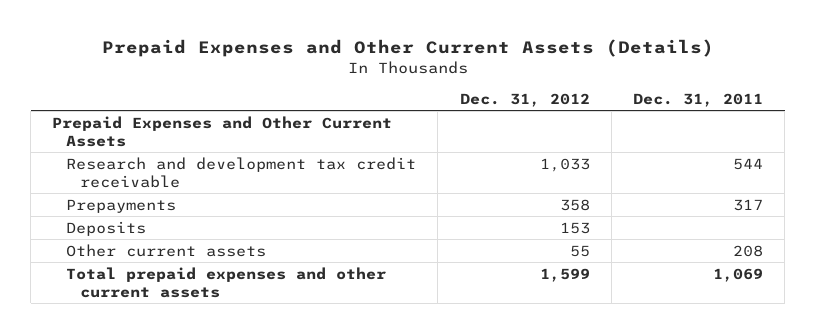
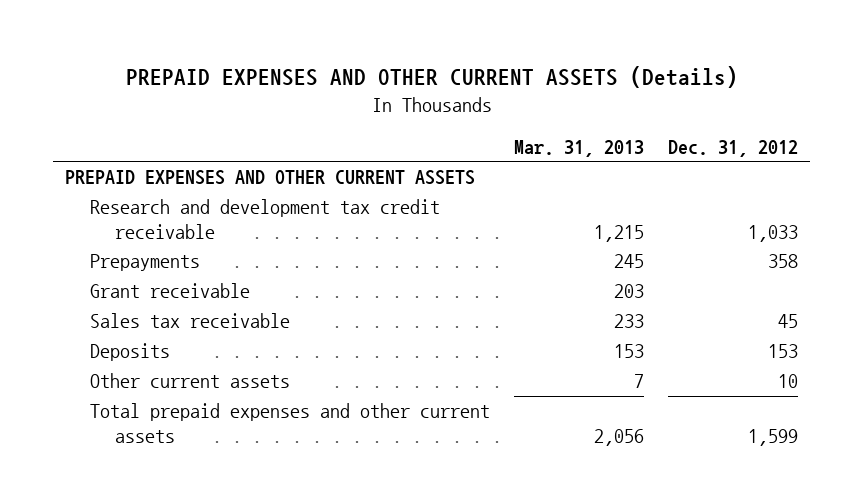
- Prepaid Expenses and Other Current Assets (Details)
+ PREPAID EXPENSES AND OTHER CURRENT ASSETS (Details)
- | Dec. 31, 2012 | Dec. 31, 2011
+ | Mar. 31, 2013 | Dec. 31, 2012
- Prepaid Expenses and Other Current Assets
+ PREPAID EXPENSES AND OTHER CURRENT ASSETS
+ Grant receivable | 203 |
+ Sales tax receivable | 233 | 45
- Other current assets | 55 | 208
+ Other current assets | 7 | 10

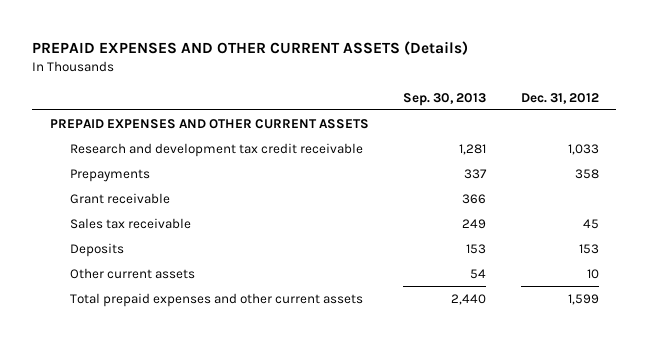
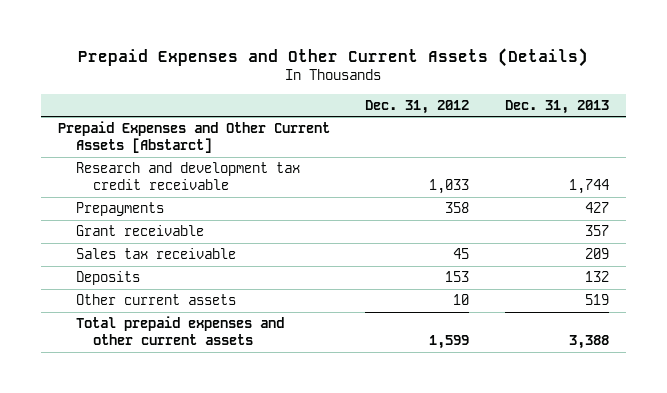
- PREPAID EXPENSES AND OTHER CURRENT ASSETS (Details)
+ Prepaid Expenses and Other Current Assets (Details)
- | Sep. 30, 2013 | Dec. 31, 2012
+ | Dec. 31, 2012 | Dec. 31, 2013
- PREPAID EXPENSES AND OTHER CURRENT ASSETS
+ Prepaid Expenses and Other Current Assets [Abstarct]

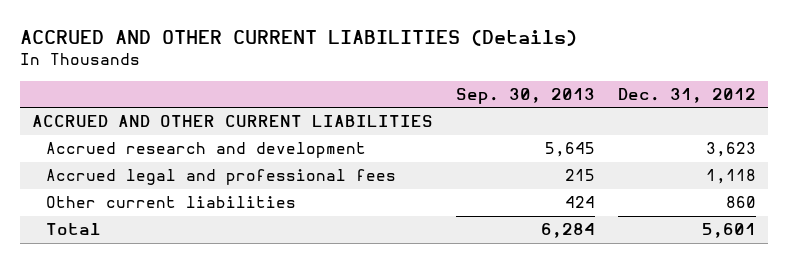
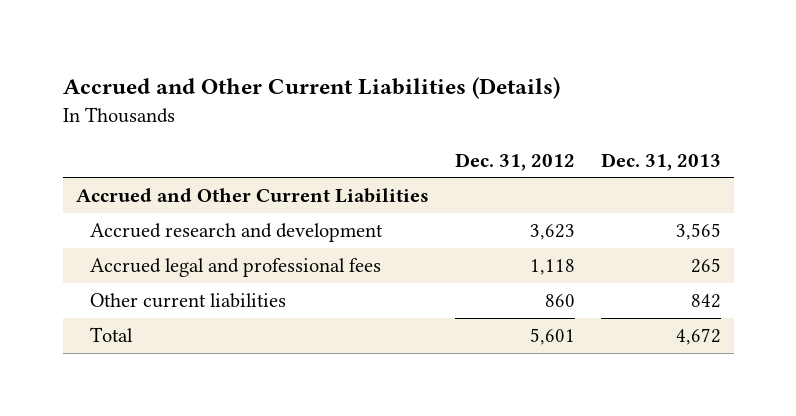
- ACCRUED AND OTHER CURRENT LIABILITIES (Details)
+ Accrued and Other Current Liabilities (Details)
- | Sep. 30, 2013 | Dec. 31, 2012
+ | Dec. 31, 2012 | Dec. 31, 2013
- ACCRUED AND OTHER CURRENT LIABILITIES
+ Accrued and Other Current Liabilities

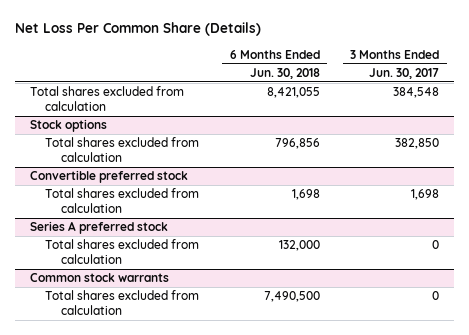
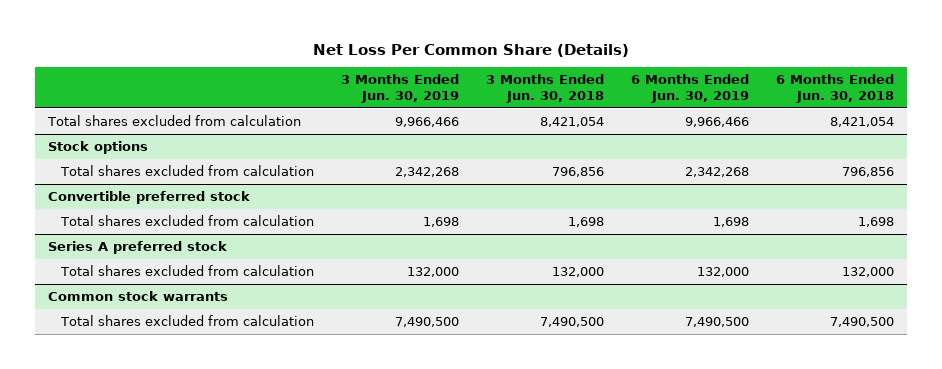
- | 6 Months Ended Jun. 30, 2018 | 3 Months Ended Jun. 30, 2017
+ | 3 Months Ended Jun. 30, 2019 | 3 Months Ended Jun. 30, 2018 | 6 Months Ended Jun. 30, 2019 | 6 Months Ended Jun. 30, 2018
- Total shares excluded from calculation | 8,421,055 | 384,548
+ Total shares excluded from calculation | 9,966,466 | 8,421,054 | 9,966,466 | 8,421,054

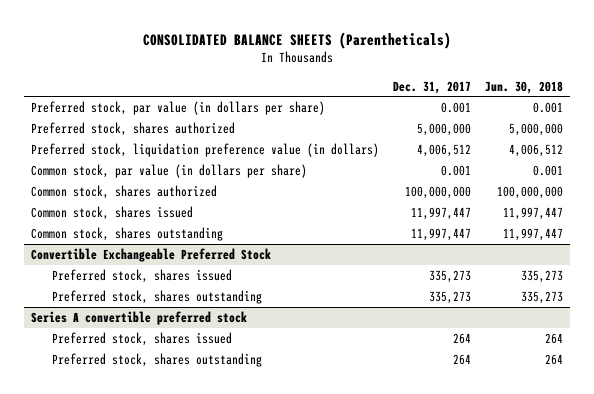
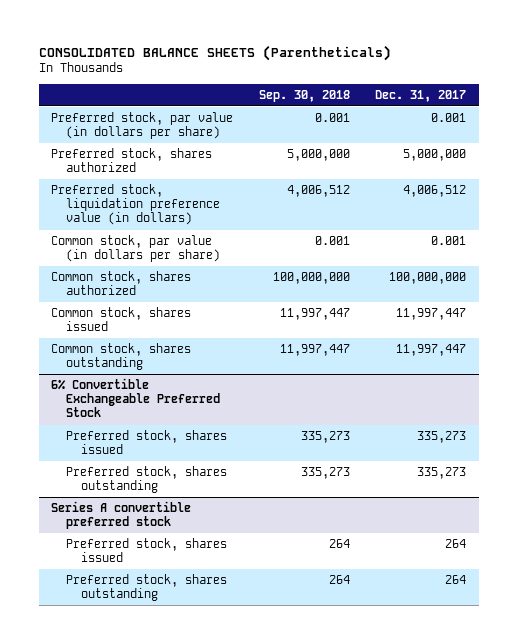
- | Dec. 31, 2017 | Jun. 30, 2018
+ | Sep. 30, 2018 | Dec. 31, 2017
- Convertible Exchangeable Preferred Stock
+ 6% Convertible Exchangeable Preferred Stock

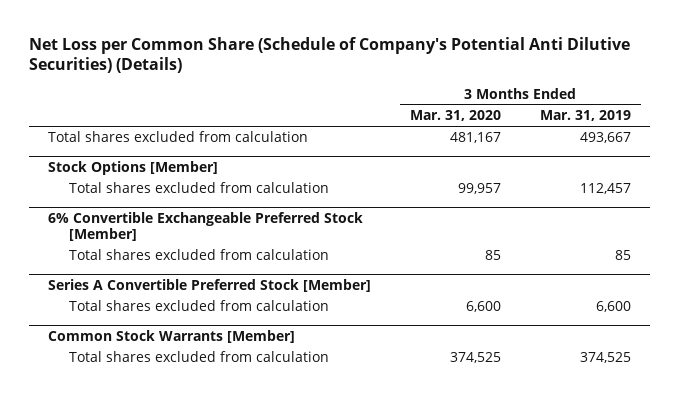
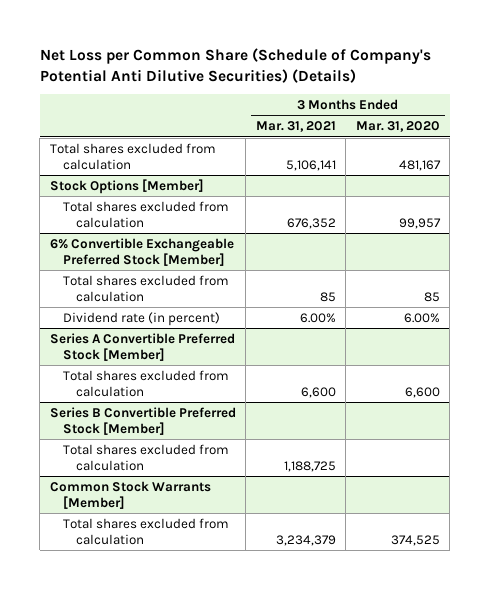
- | 3 Months Ended Mar. 31, 2020 | 3 Months Ended Mar. 31, 2019
+ | 3 Months Ended Mar. 31, 2021 | 3 Months Ended Mar. 31, 2020
@ 6% Convertible Exchangeable Preferred Stock [Member]
+ Dividend rate (in percent) | 6.00% | 6.00%
+ Series B Convertible Preferred Stock [Member]
+ Total shares excluded from calculation | 1,188,725 |

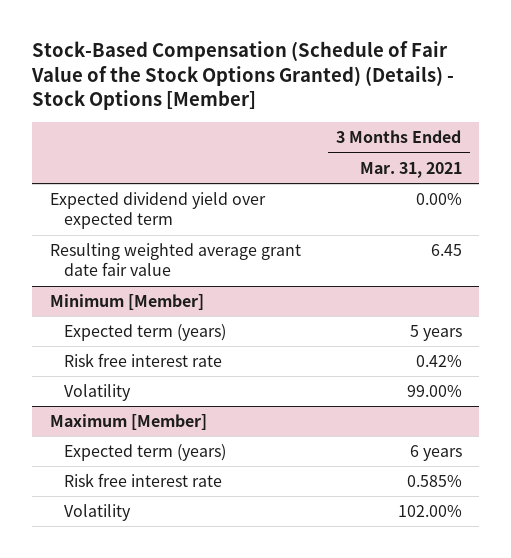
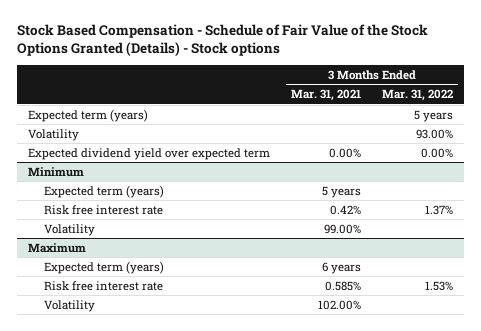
- Stock-Based Compensation (Schedule of Fair Value of the Stock Options Granted) (Details) - Stock Options [Member]
+ Stock Based Compensation - Schedule of Fair Value of the Stock Options Granted (Details) - Stock options
- | 3 Months Ended Mar. 31, 2021
+ | 3 Months Ended Mar. 31, 2021 | 3 Months Ended Mar. 31, 2022
+ Expected term (years) | | 5 years
+ Volatility | | 93.00%
- Resulting weighted average grant date fair value | 6.45
- Minimum [Member]
+ Minimum
- Maximum [Member]
+ Maximum

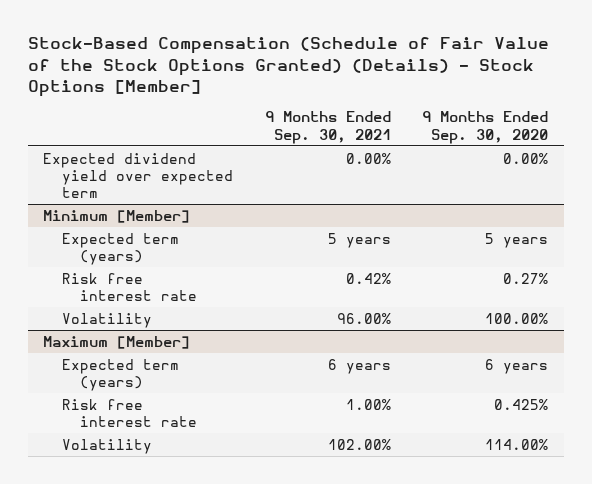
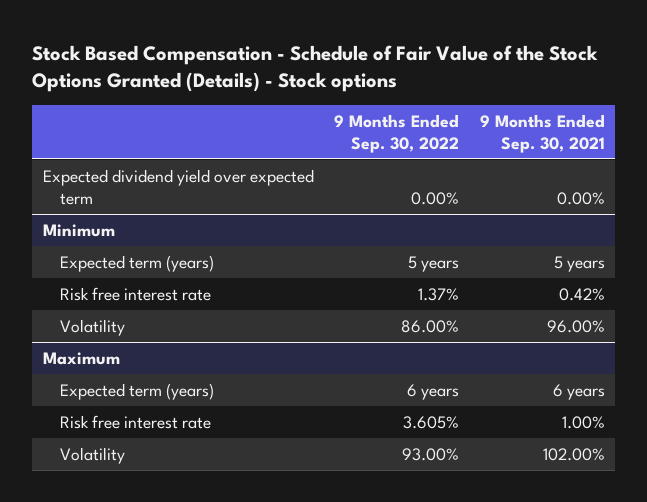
- Stock-Based Compensation (Schedule of Fair Value of the Stock Options Granted) (Details) - Stock Options [Member]
+ Stock Based Compensation - Schedule of Fair Value of the Stock Options Granted (Details) - Stock options
- | 9 Months Ended Sep. 30, 2021 | 9 Months Ended Sep. 30, 2020
+ | 9 Months Ended Sep. 30, 2022 | 9 Months Ended Sep. 30, 2021
- Minimum [Member]
+ Minimum
- Maximum [Member]
+ Maximum

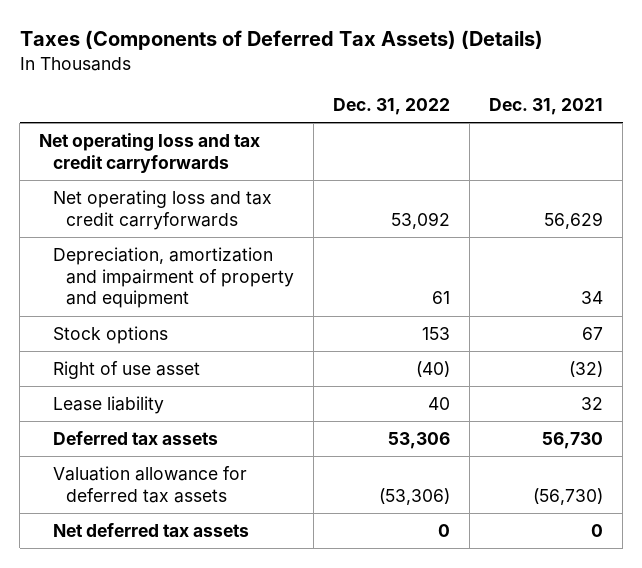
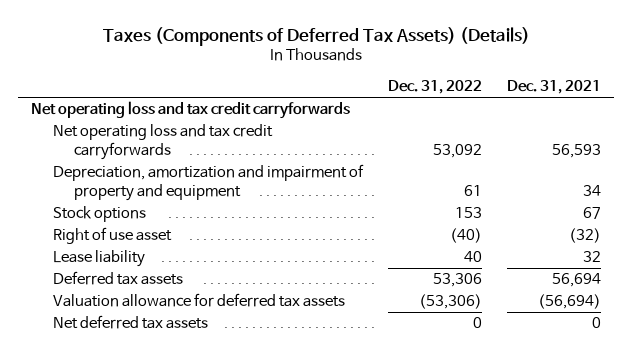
- Net operating loss and tax credit carryforwards | 53,092 | 56,629
+ Net operating loss and tax credit carryforwards | 53,092 | 56,593
- Deferred tax assets | 53,306 | 56,730
- Valuation allowance for deferred tax assets | (53,306) | (56,730)
+ Deferred tax assets | 53,306 | 56,694
+ Valuation allowance for deferred tax assets | (53,306) | (56,694)

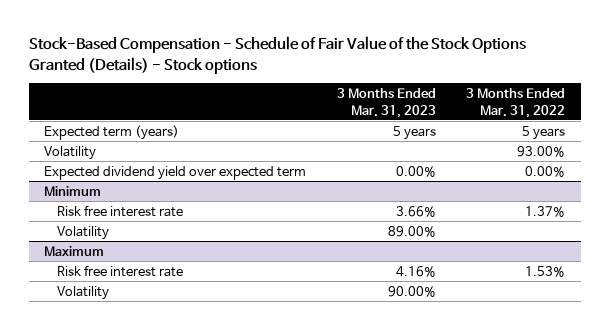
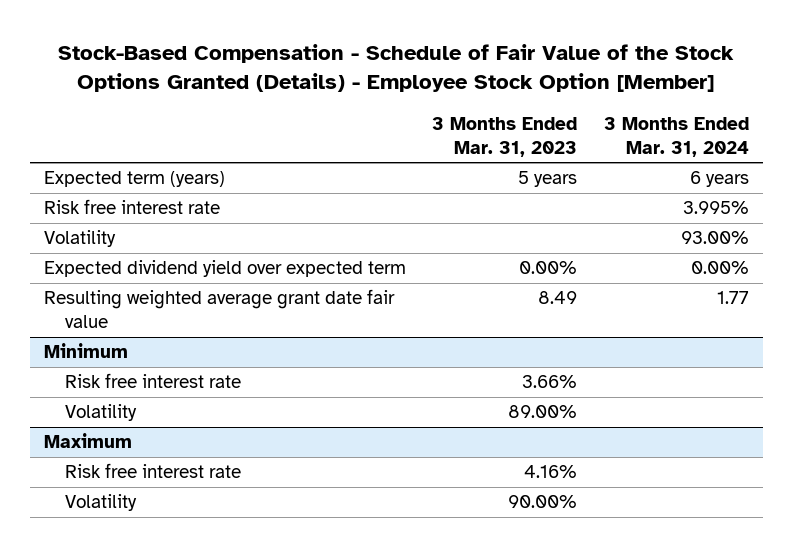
- Stock-Based Compensation - Schedule of Fair Value of the Stock Options Granted (Details) - Stock options
+ Stock-Based Compensation - Schedule of Fair Value of the Stock Options Granted (Details) - Employee Stock Option [Member]
- | 3 Months Ended Mar. 31, 2023 | 3 Months Ended Mar. 31, 2022
+ | 3 Months Ended Mar. 31, 2023 | 3 Months Ended Mar. 31, 2024
+ Risk free interest rate | | 3.995%
+ Resulting weighted average grant date fair value | 8.49 | 1.77

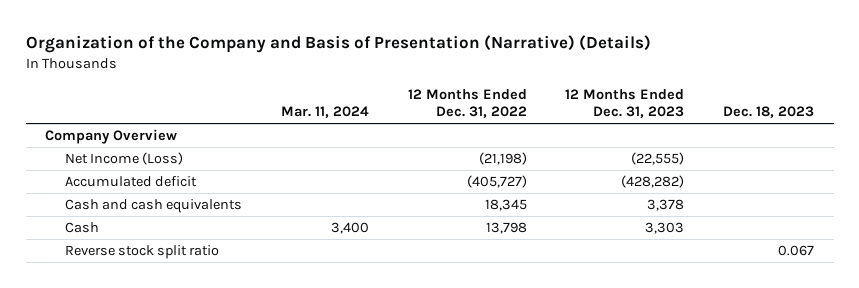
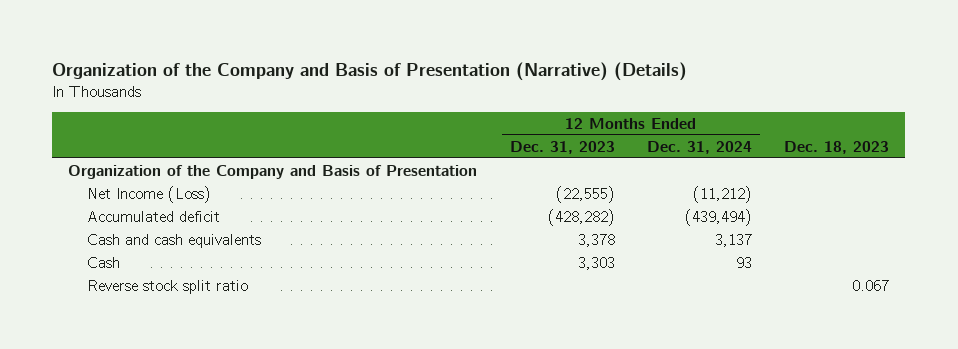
- | Mar. 11, 2024 | 12 Months Ended Dec. 31, 2022 | 12 Months Ended Dec. 31, 2023 | Dec. 18, 2023
+ | 12 Months Ended Dec. 31, 2023 | 12 Months Ended Dec. 31, 2024 | Dec. 18, 2023
- Company Overview
+ Organization of the Company and Basis of Presentation

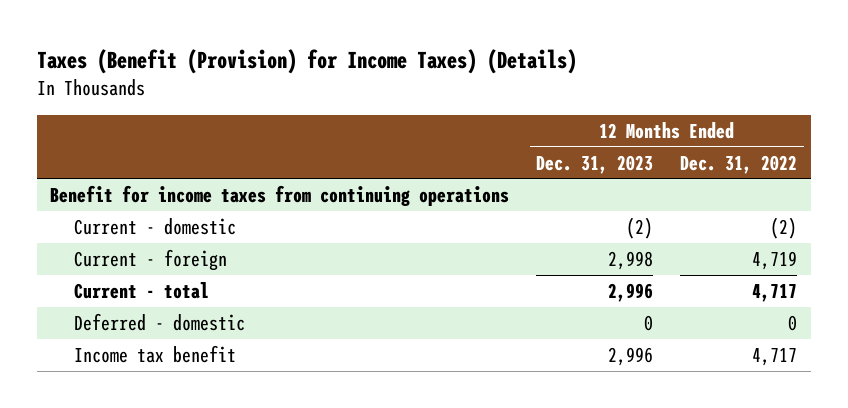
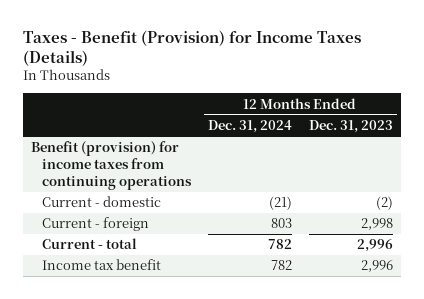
- Taxes (Benefit (Provision) for Income Taxes) (Details)
+ Taxes - Benefit (Provision) for Income Taxes (Details)
- | 12 Months Ended Dec. 31, 2023 | 12 Months Ended Dec. 31, 2022
+ | 12 Months Ended Dec. 31, 2024 | 12 Months Ended Dec. 31, 2023
- Benefit for income taxes from continuing operations
+ Benefit (provision) for income taxes from continuing operations
- Deferred - domestic | 0 | 0

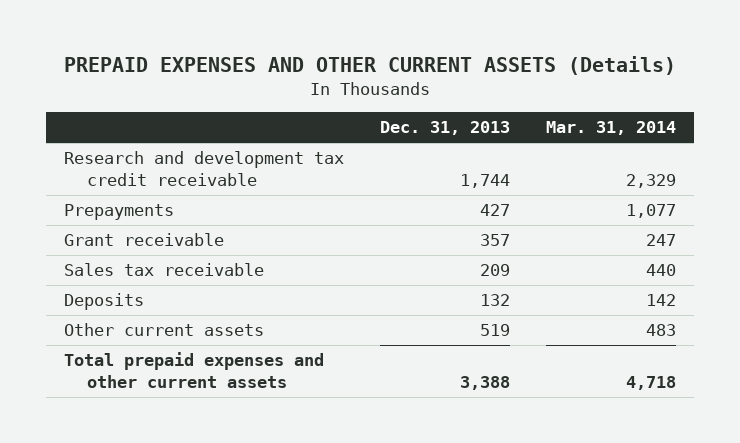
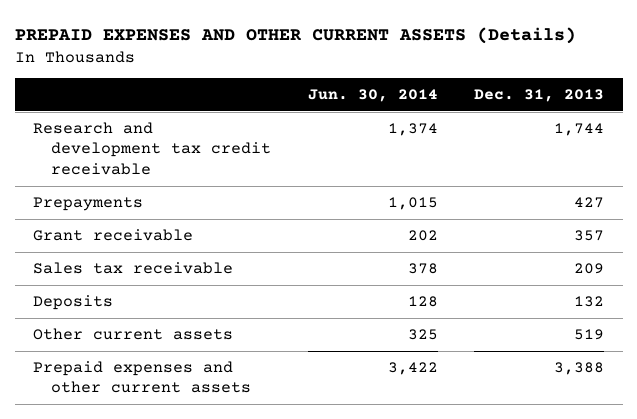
- | Dec. 31, 2013 | Mar. 31, 2014
+ | Jun. 30, 2014 | Dec. 31, 2013
- Total prepaid expenses and other current assets | 3,388 | 4,718
+ Prepaid expenses and other current assets | 3,422 | 3,388

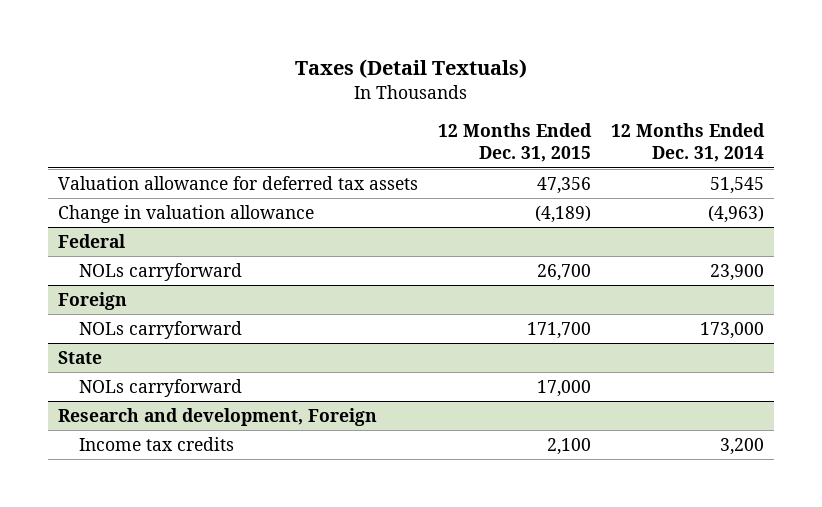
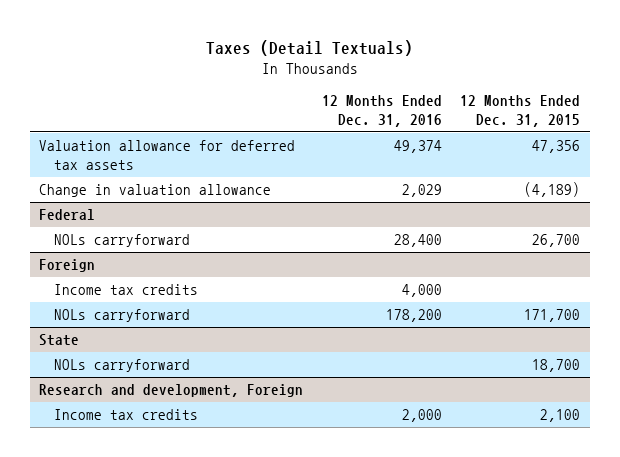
- | 12 Months Ended Dec. 31, 2015 | 12 Months Ended Dec. 31, 2014
+ | 12 Months Ended Dec. 31, 2016 | 12 Months Ended Dec. 31, 2015
@ Foreign
+ Income tax credits | 4,000 |
@ State
- NOLs carryforward | 17,000 |
+ NOLs carryforward | | 18,700

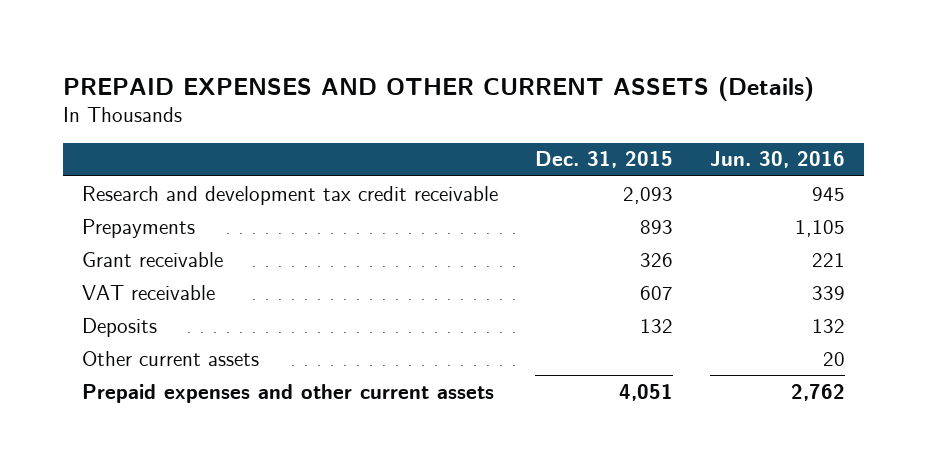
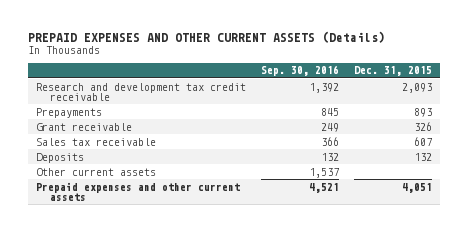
- | Dec. 31, 2015 | Jun. 30, 2016
+ | Sep. 30, 2016 | Dec. 31, 2015
- VAT receivable | 607 | 339
+ Sales tax receivable | 366 | 607

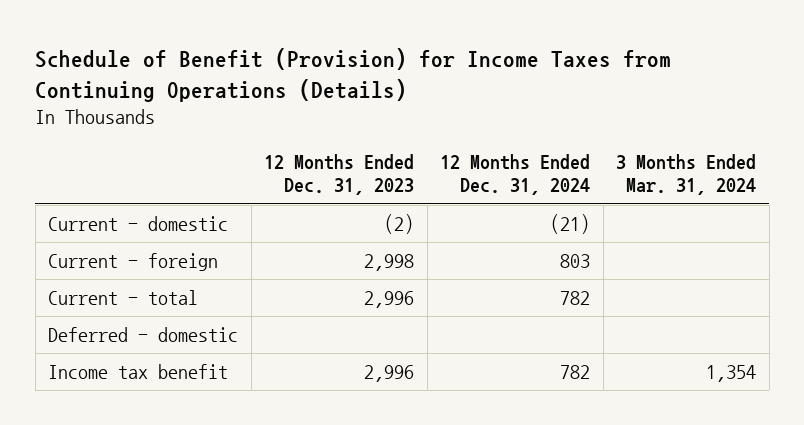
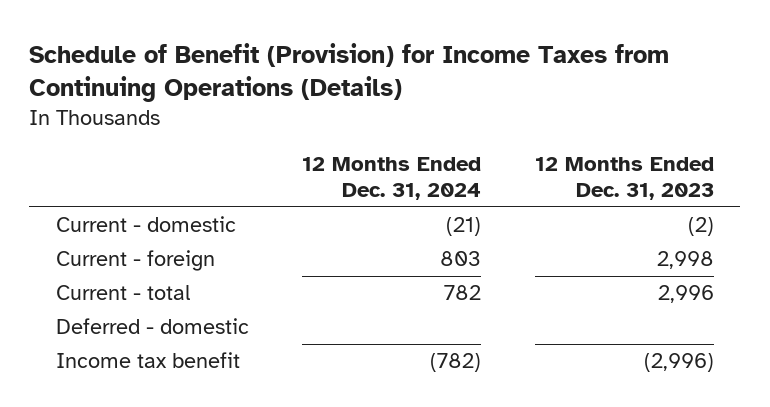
- | 12 Months Ended Dec. 31, 2023 | 12 Months Ended Dec. 31, 2024 | 3 Months Ended Mar. 31, 2024
+ | 12 Months Ended Dec. 31, 2024 | 12 Months Ended Dec. 31, 2023
- Income tax benefit | 2,996 | 782 | 1,354
+ Income tax benefit | (782) | (2,996)

